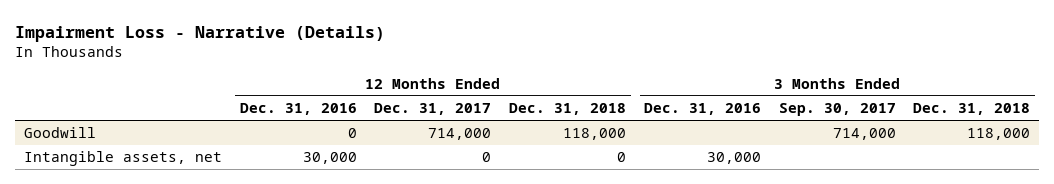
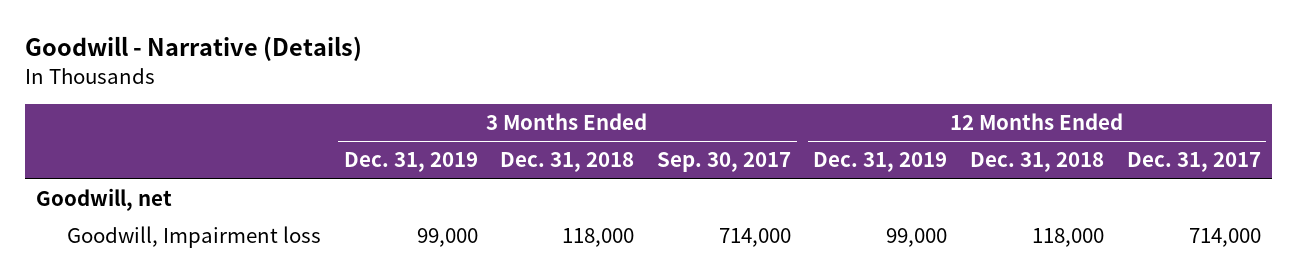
- Impairment Loss - Narrative (Details)
+ Goodwill - Narrative (Details)
- | 12 Months Ended Dec. 31, 2016 | 12 Months Ended Dec. 31, 2017 | 12 Months Ended Dec. 31, 2018 | 3 Months Ended Dec. 31, 2016 | 3 Months Ended Sep. 30, 2017 | 3 Months Ended Dec. 31, 2018
+ | 3 Months Ended Dec. 31, 2019 | 3 Months Ended Dec. 31, 2018 | 3 Months Ended Sep. 30, 2017 | 12 Months Ended Dec. 31, 2019 | 12 Months Ended Dec. 31, 2018 | 12 Months Ended Dec. 31, 2017
- Goodwill | 0 | 714,000 | 118,000 | | 714,000 | 118,000
- Intangible assets, net | 30,000 | 0 | 0 | 30,000 | |
+ Goodwill, net
+ Goodwill, Impairment loss | 99,000 | 118,000 | 714,000 | 99,000 | 118,000 | 714,000

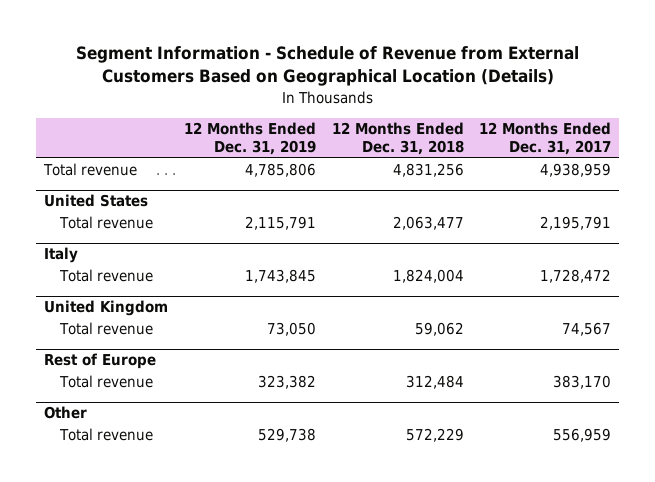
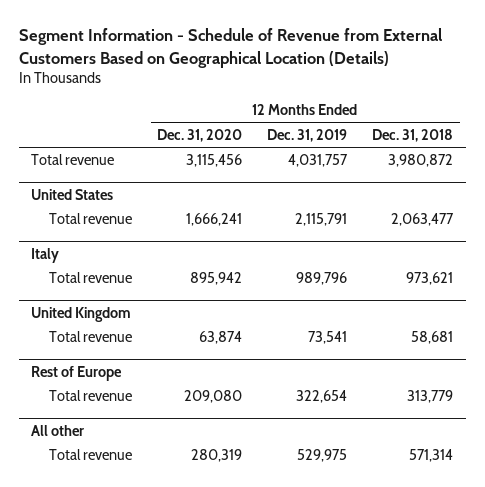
- | 12 Months Ended Dec. 31, 2019 | 12 Months Ended Dec. 31, 2018 | 12 Months Ended Dec. 31, 2017
+ | 12 Months Ended Dec. 31, 2020 | 12 Months Ended Dec. 31, 2019 | 12 Months Ended Dec. 31, 2018
- Total revenue | 4,785,806 | 4,831,256 | 4,938,959
+ Total revenue | 3,115,456 | 4,031,757 | 3,980,872
@ Italy
- Total revenue | 1,743,845 | 1,824,004 | 1,728,472
+ Total revenue | 895,942 | 989,796 | 973,621
@ United Kingdom
- Total revenue | 73,050 | 59,062 | 74,567
+ Total revenue | 63,874 | 73,541 | 58,681
@ Rest of Europe
- Total revenue | 323,382 | 312,484 | 383,170
- Other
- Total revenue | 529,738 | 572,229 | 556,959
@ Rest of Europe
+ Total revenue | 209,080 | 322,654 | 313,779
+ All other
+ Total revenue | 280,319 | 529,975 | 571,314

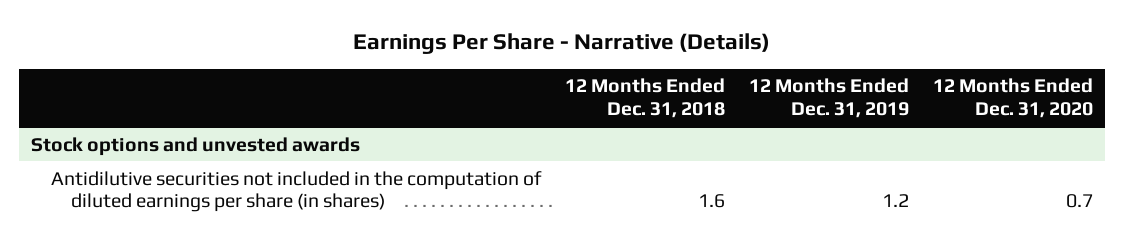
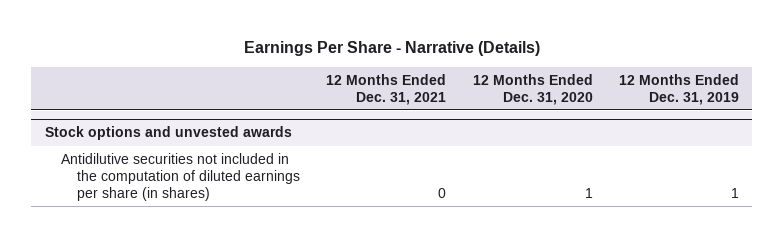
- | 12 Months Ended Dec. 31, 2018 | 12 Months Ended Dec. 31, 2019 | 12 Months Ended Dec. 31, 2020
+ | 12 Months Ended Dec. 31, 2021 | 12 Months Ended Dec. 31, 2020 | 12 Months Ended Dec. 31, 2019
@ Stock options and unvested awards
- Antidilutive securities not included in the computation of diluted earnings per share (in shares) | 1.6 | 1.2 | 0.7
+ Antidilutive securities not included in the computation of diluted earnings per share (in shares) | 0 | 1 | 1

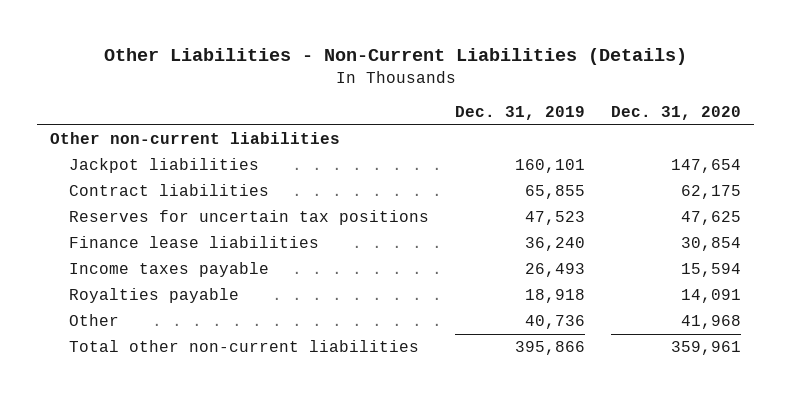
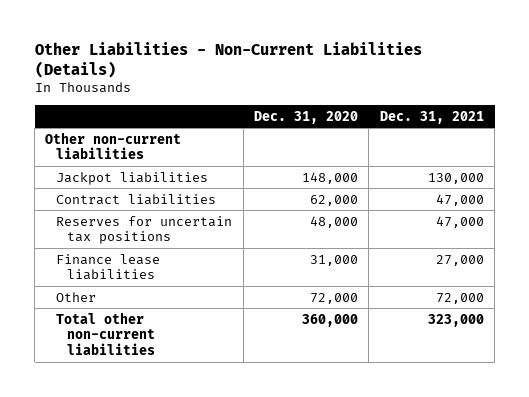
- | Dec. 31, 2019 | Dec. 31, 2020
+ | Dec. 31, 2020 | Dec. 31, 2021
- Jackpot liabilities | 160,101 | 147,654
- Contract liabilities | 65,855 | 62,175
- Reserves for uncertain tax positions | 47,523 | 47,625
- Finance lease liabilities | 36,240 | 30,854
- Income taxes payable | 26,493 | 15,594
- Royalties payable | 18,918 | 14,091
- Other | 40,736 | 41,968
- Total other non-current liabilities | 395,866 | 359,961
+ Jackpot liabilities | 148,000 | 130,000
+ Contract liabilities | 62,000 | 47,000
+ Reserves for uncertain tax positions | 48,000 | 47,000
+ Finance lease liabilities | 31,000 | 27,000
+ Other | 72,000 | 72,000
+ Total other non-current liabilities | 360,000 | 323,000

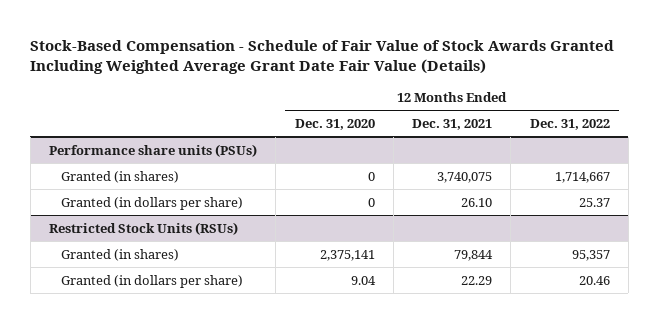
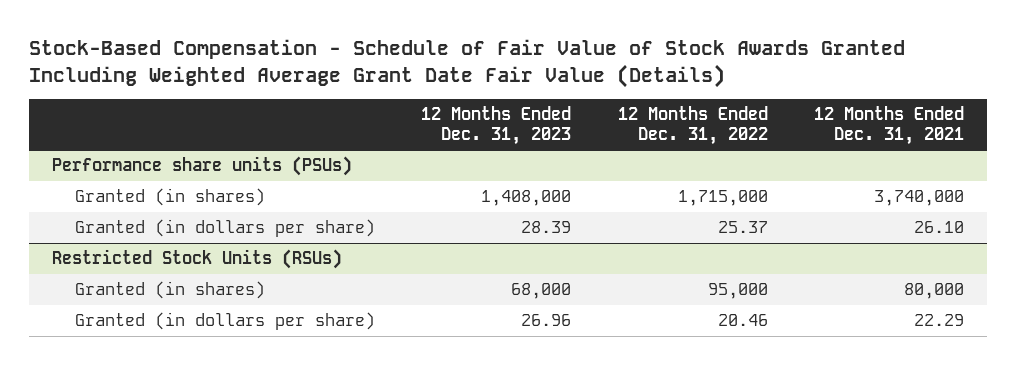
- | 12 Months Ended Dec. 31, 2020 | 12 Months Ended Dec. 31, 2021 | 12 Months Ended Dec. 31, 2022
+ | 12 Months Ended Dec. 31, 2023 | 12 Months Ended Dec. 31, 2022 | 12 Months Ended Dec. 31, 2021
@ Performance share units (PSUs)
- Granted (in shares) | 0 | 3,740,075 | 1,714,667
+ Granted (in shares) | 1,408,000 | 1,715,000 | 3,740,000
@ Restricted Stock Units (RSUs)
- Granted (in shares) | 2,375,141 | 79,844 | 95,357
+ Granted (in shares) | 68,000 | 95,000 | 80,000

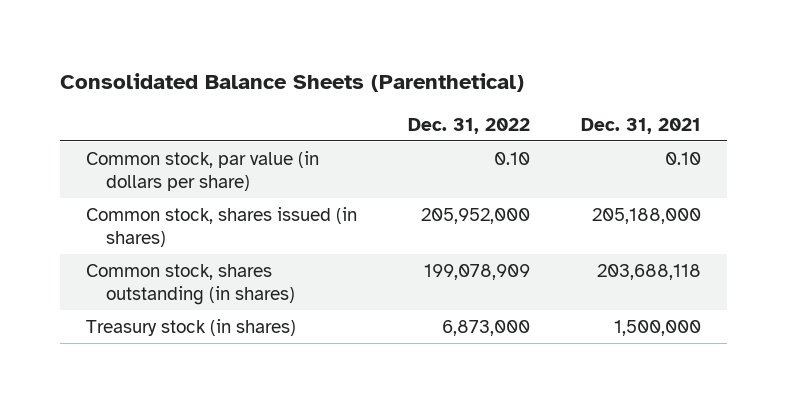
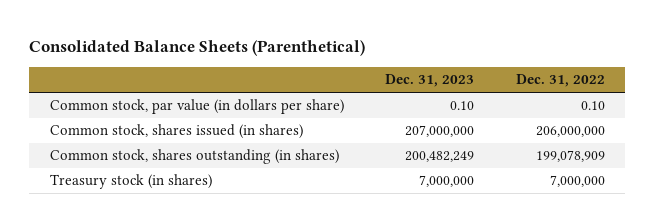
- | Dec. 31, 2022 | Dec. 31, 2021
+ | Dec. 31, 2023 | Dec. 31, 2022
- Common stock, shares issued (in shares) | 205,952,000 | 205,188,000
+ Common stock, shares issued (in shares) | 207,000,000 | 206,000,000
- Treasury stock (in shares) | 6,873,000 | 1,500,000
+ Treasury stock (in shares) | 7,000,000 | 7,000,000

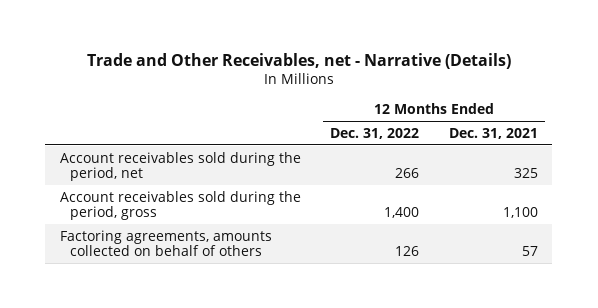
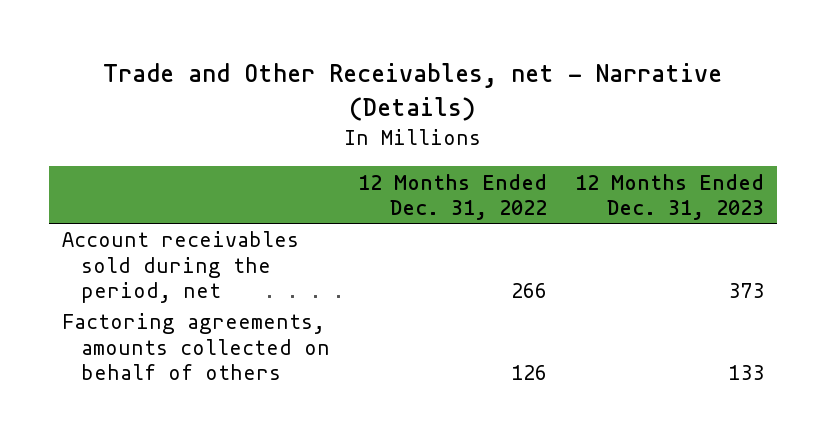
- | 12 Months Ended Dec. 31, 2022 | 12 Months Ended Dec. 31, 2021
+ | 12 Months Ended Dec. 31, 2022 | 12 Months Ended Dec. 31, 2023
- Account receivables sold during the period, gross | 1,400 | 1,100

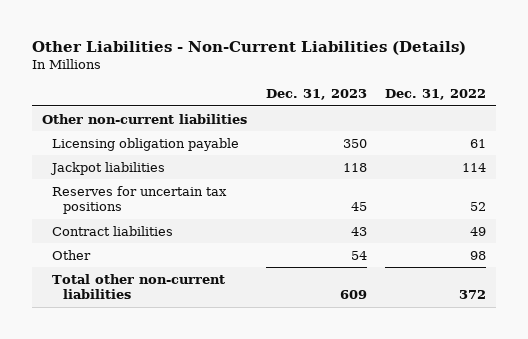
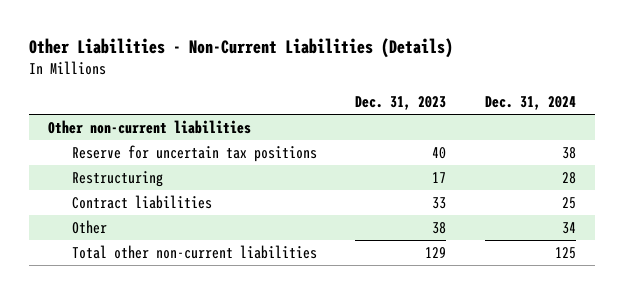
- | Dec. 31, 2023 | Dec. 31, 2022
+ | Dec. 31, 2023 | Dec. 31, 2024
- Licensing obligation payable | 350 | 61
- Jackpot liabilities | 118 | 114
- Reserves for uncertain tax positions | 45 | 52
- Contract liabilities | 43 | 49
- Other | 54 | 98
- Total other non-current liabilities | 609 | 372
+ Reserve for uncertain tax positions | 40 | 38
+ Restructuring | 17 | 28
+ Contract liabilities | 33 | 25
+ Other | 38 | 34
+ Total other non-current liabilities | 129 | 125

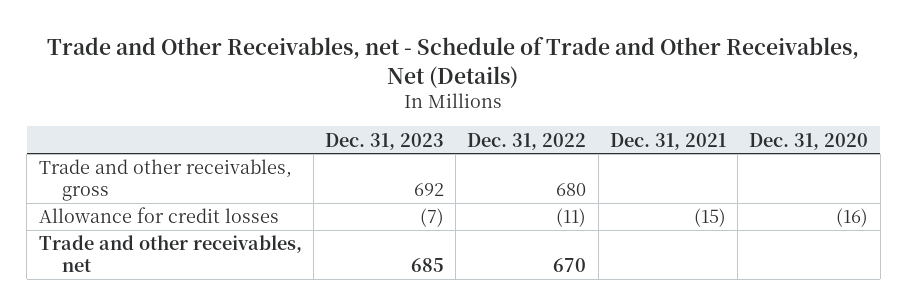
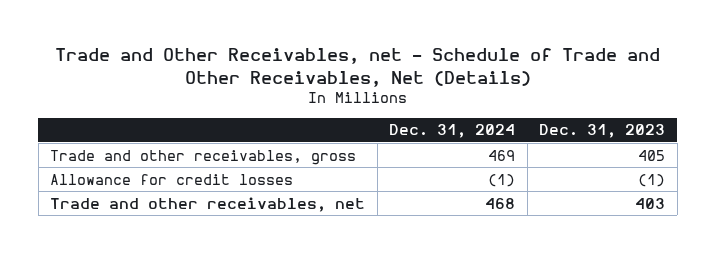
- | Dec. 31, 2023 | Dec. 31, 2022 | Dec. 31, 2021 | Dec. 31, 2020
+ | Dec. 31, 2024 | Dec. 31, 2023
- Trade and other receivables, gross | 692 | 680 | |
- Allowance for credit losses | (7) | (11) | (15) | (16)
- Trade and other receivables, net | 685 | 670 | |
+ Trade and other receivables, gross | 469 | 405
+ Allowance for credit losses | (1) | (1)
+ Trade and other receivables, net | 468 | 403

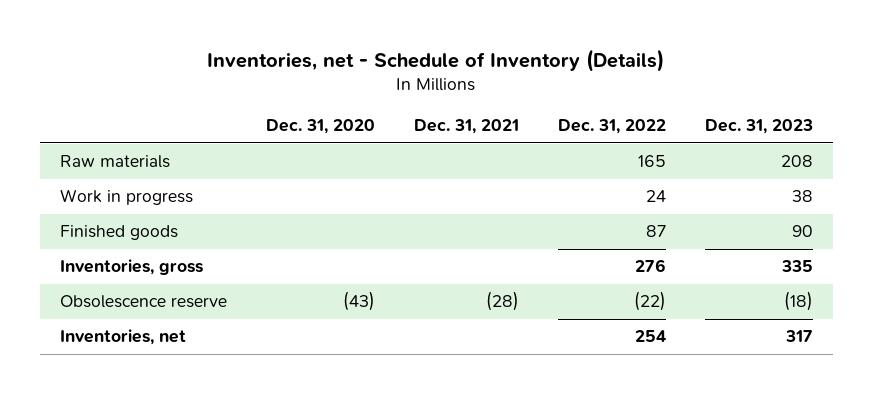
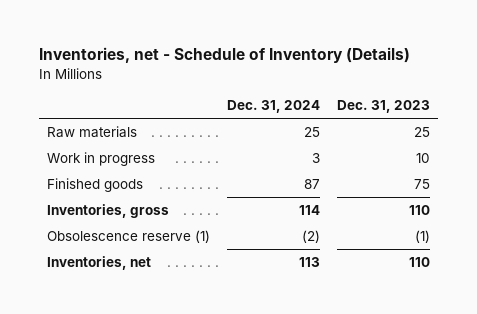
- | Dec. 31, 2020 | Dec. 31, 2021 | Dec. 31, 2022 | Dec. 31, 2023
+ | Dec. 31, 2024 | Dec. 31, 2023
- Raw materials | | | 165 | 208
- Work in progress | | | 24 | 38
- Finished goods | | | 87 | 90
- Inventories, gross | | | 276 | 335
- Obsolescence reserve | (43) | (28) | (22) | (18)
- Inventories, net | | | 254 | 317
+ Raw materials | 25 | 25
+ Work in progress | 3 | 10
+ Finished goods | 87 | 75
+ Inventories, gross | 114 | 110
+ Obsolescence reserve (1) | (2) | (1)
+ Inventories, net | 113 | 110

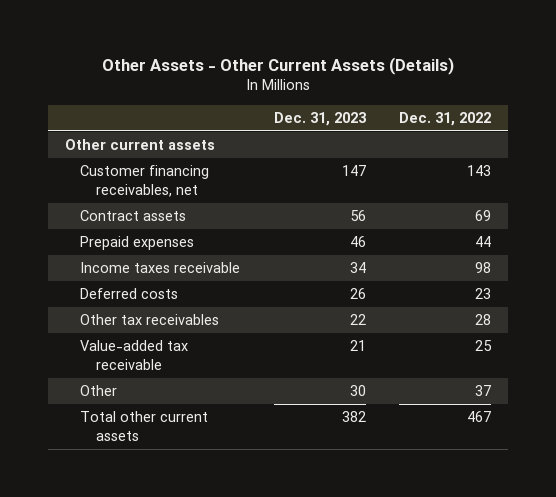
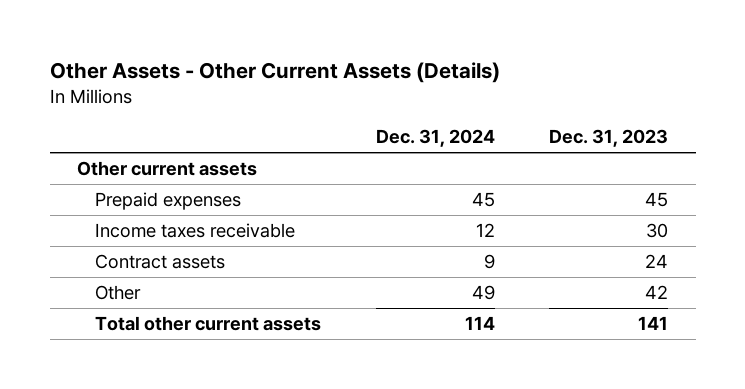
- | Dec. 31, 2023 | Dec. 31, 2022
+ | Dec. 31, 2024 | Dec. 31, 2023
- Customer financing receivables, net | 147 | 143
- Contract assets | 56 | 69
- Prepaid expenses | 46 | 44
- Income taxes receivable | 34 | 98
- Deferred costs | 26 | 23
- Other tax receivables | 22 | 28
- Value-added tax receivable | 21 | 25
- Other | 30 | 37
- Total other current assets | 382 | 467
+ Prepaid expenses | 45 | 45
+ Income taxes receivable | 12 | 30
+ Contract assets | 9 | 24
+ Other | 49 | 42
+ Total other current assets | 114 | 141

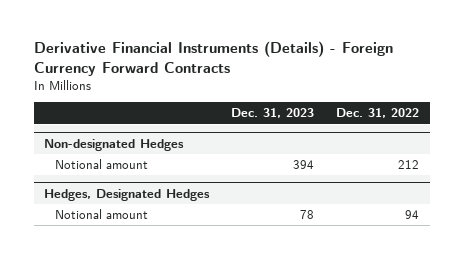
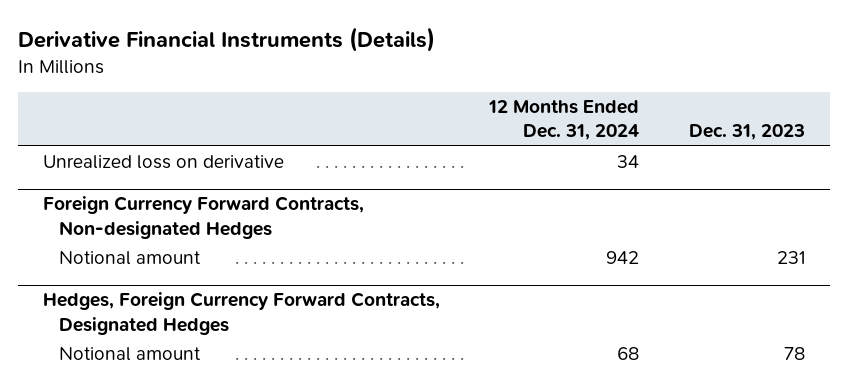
- Derivative Financial Instruments (Details) - Foreign Currency Forward Contracts
+ Derivative Financial Instruments (Details)
- | Dec. 31, 2023 | Dec. 31, 2022
+ | 12 Months Ended Dec. 31, 2024 | Dec. 31, 2023
- Non-designated Hedges
- Notional amount | 394 | 212
- Hedges, Designated Hedges
+ Unrealized loss on derivative | 34 |
+ Foreign Currency Forward Contracts, Non-designated Hedges
+ Notional amount | 942 | 231
+ Hedges, Foreign Currency Forward Contracts, Designated Hedges

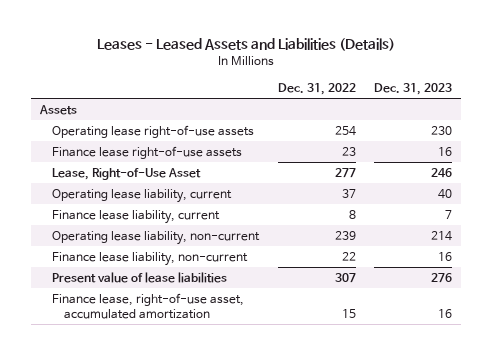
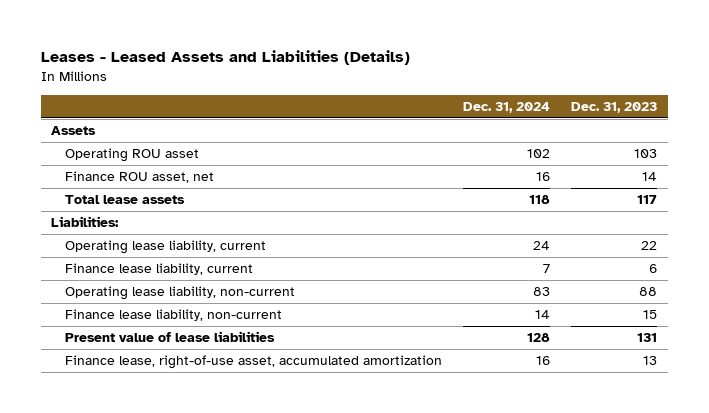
- | Dec. 31, 2022 | Dec. 31, 2023
+ | Dec. 31, 2024 | Dec. 31, 2023
- Operating lease right-of-use assets | 254 | 230
- Finance lease right-of-use assets | 23 | 16
- Lease, Right-of-Use Asset | 277 | 246
- Operating lease liability, current | 37 | 40
- Finance lease liability, current | 8 | 7
- Operating lease liability, non-current | 239 | 214
- Finance lease liability, non-current | 22 | 16
- Present value of lease liabilities | 307 | 276
- Finance lease, right-of-use asset, accumulated amortization | 15 | 16
+ Operating ROU asset | 102 | 103
+ Finance ROU asset, net | 16 | 14
+ Total lease assets | 118 | 117
+ Liabilities:
+ Operating lease liability, current | 24 | 22
+ Finance lease liability, current | 7 | 6
+ Operating lease liability, non-current | 83 | 88
+ Finance lease liability, non-current | 14 | 15
+ Present value of lease liabilities | 128 | 131
+ Finance lease, right-of-use asset, accumulated amortization | 16 | 13

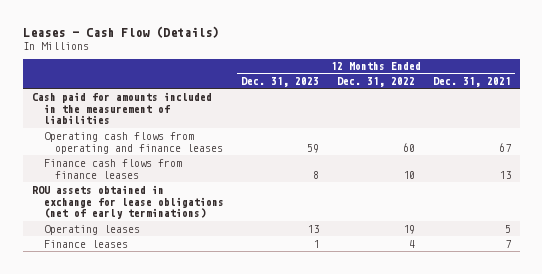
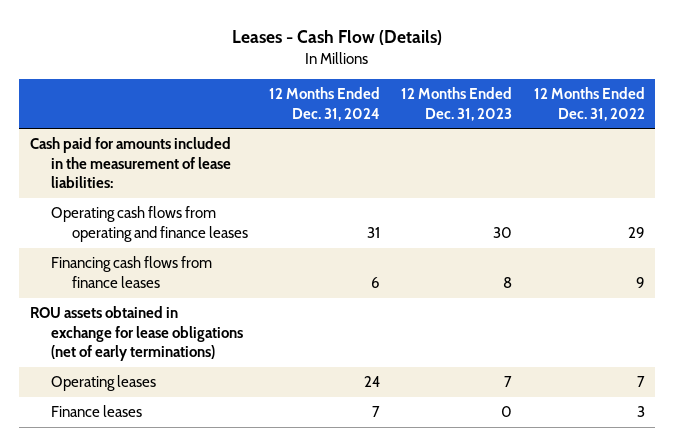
- | 12 Months Ended Dec. 31, 2023 | 12 Months Ended Dec. 31, 2022 | 12 Months Ended Dec. 31, 2021
+ | 12 Months Ended Dec. 31, 2024 | 12 Months Ended Dec. 31, 2023 | 12 Months Ended Dec. 31, 2022
- Cash paid for amounts included in the measurement of liabilities
- Operating cash flows from operating and finance leases | 59 | 60 | 67
- Finance cash flows from finance leases | 8 | 10 | 13
+ Cash paid for amounts included in the measurement of lease liabilities:
+ Operating cash flows from operating and finance leases | 31 | 30 | 29
+ Financing cash flows from finance leases | 6 | 8 | 9
- Operating leases | 13 | 19 | 5
- Finance leases | 1 | 4 | 7
+ Operating leases | 24 | 7 | 7
+ Finance leases | 7 | 0 | 3

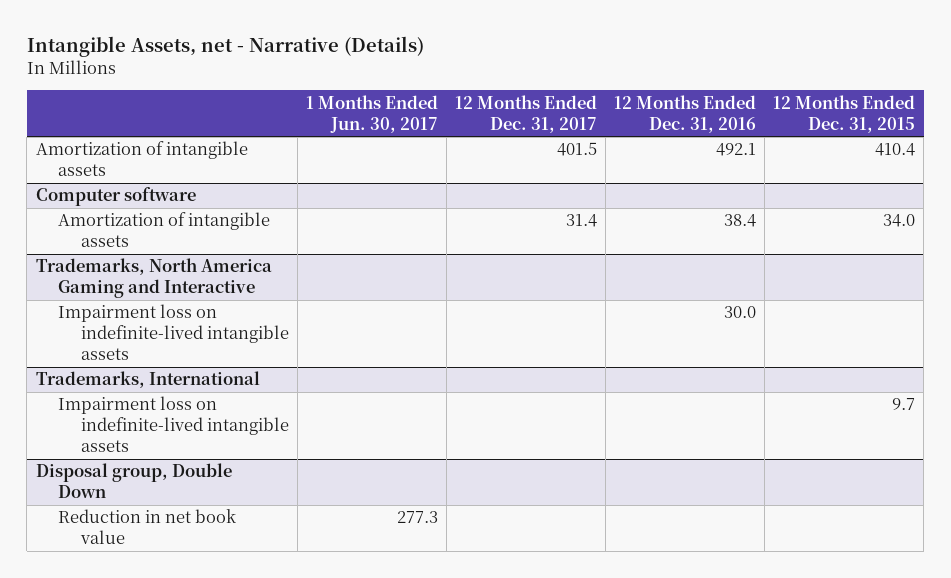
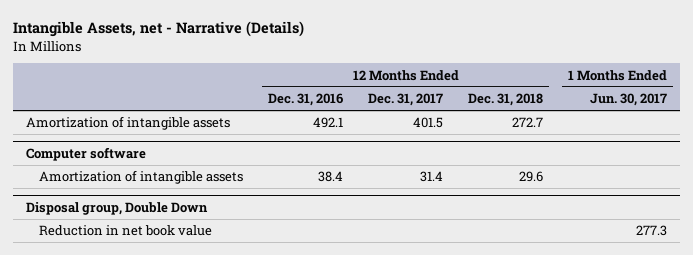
- | 1 Months Ended Jun. 30, 2017 | 12 Months Ended Dec. 31, 2017 | 12 Months Ended Dec. 31, 2016 | 12 Months Ended Dec. 31, 2015
+ | 12 Months Ended Dec. 31, 2016 | 12 Months Ended Dec. 31, 2017 | 12 Months Ended Dec. 31, 2018 | 1 Months Ended Jun. 30, 2017
- Trademarks, North America Gaming and Interactive
- Impairment loss on indefinite-lived intangible assets | | | 30.0 |
- Trademarks, International
- Impairment loss on indefinite-lived intangible assets | | | | 9.7

